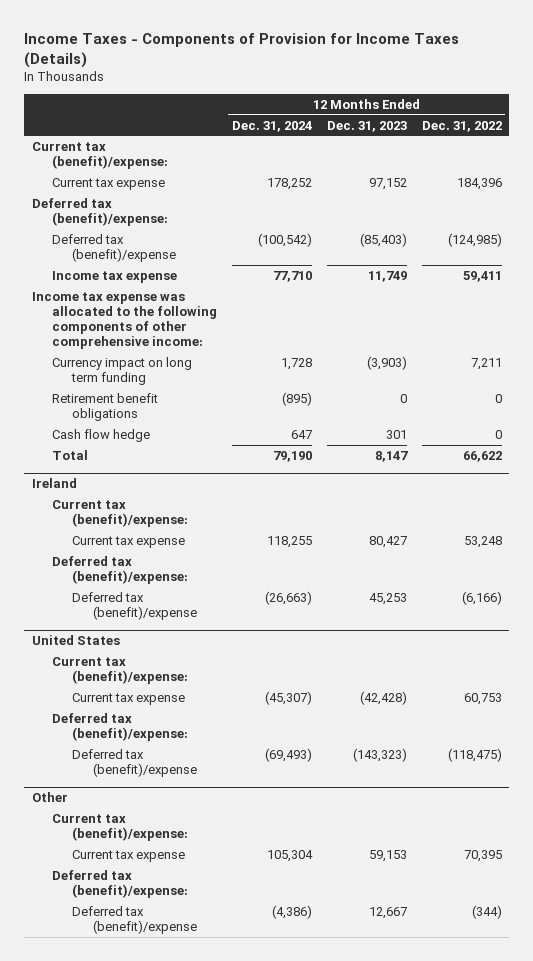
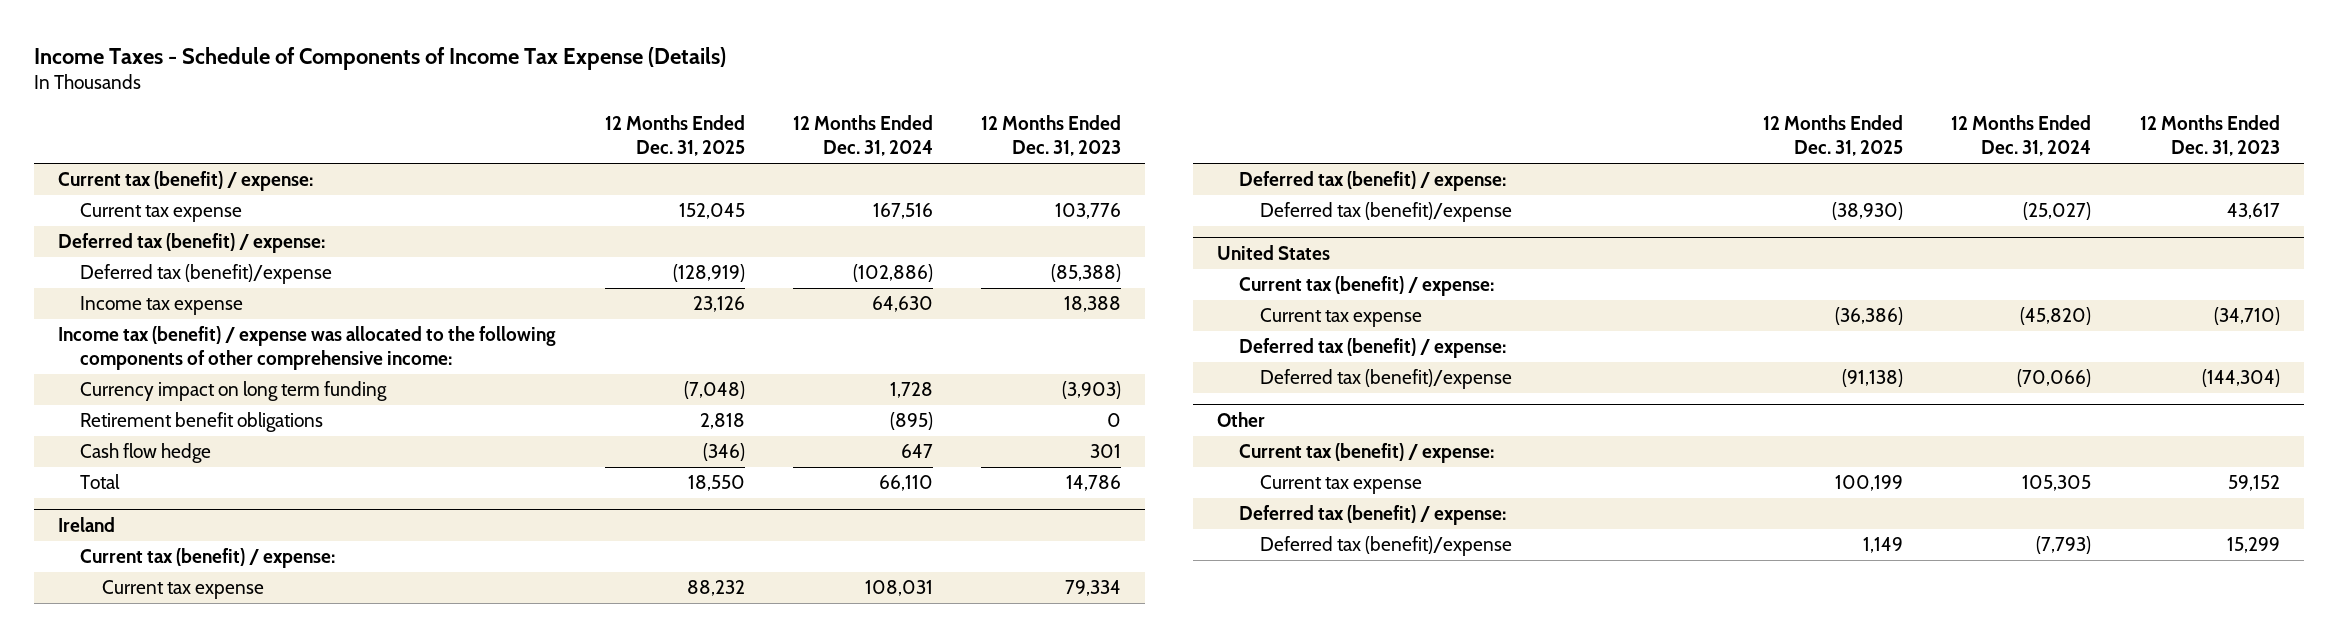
- Income Taxes - Components of Provision for Income Taxes (Details)
+ Income Taxes - Schedule of Components of Income Tax Expense (Details)
- | 12 Months Ended Dec. 31, 2024 | 12 Months Ended Dec. 31, 2023 | 12 Months Ended Dec. 31, 2022
+ | 12 Months Ended Dec. 31, 2025 | 12 Months Ended Dec. 31, 2024 | 12 Months Ended Dec. 31, 2023
- Current tax (benefit)/expense:
- Current tax expense | 178,252 | 97,152 | 184,396
- Deferred tax (benefit)/expense:
- Deferred tax (benefit)/expense | (100,542) | (85,403) | (124,985)
- Income tax expense | 77,710 | 11,749 | 59,411
- Income tax expense was allocated to the following components of other comprehensive income:
+ Current tax (benefit) / expense:
+ Current tax expense | 152,045 | 167,516 | 103,776
+ Deferred tax (benefit) / expense:
+ Deferred tax (benefit)/expense | (128,919) | (102,886) | (85,388)
+ Income tax expense | 23,126 | 64,630 | 18,388
+ Income tax (benefit) / expense was allocated to the following components of other comprehensive income:
- Total | 79,190 | 8,147 | 66,622
+ Total | 18,550 | 66,110 | 14,786
@ Ireland
- Current tax (benefit)/expense:
- Current tax expense | 118,255 | 80,427 | 53,248
- Deferred tax (benefit)/expense:
- Deferred tax (benefit)/expense | (26,663) | 45,253 | (6,166)
+ Current tax (benefit) / expense:
+ Current tax expense | 88,232 | 108,031 | 79,334
+ Deferred tax (benefit) / expense:
+ Deferred tax (benefit)/expense | (38,930) | (25,027) | 43,617
@ United States
- Current tax (benefit)/expense:
- Current tax expense | (45,307) | (42,428) | 60,753
- Deferred tax (benefit)/expense:
- Deferred tax (benefit)/expense | (69,493) | (143,323) | (118,475)
+ Current tax (benefit) / expense:
+ Current tax expense | (36,386) | (45,820) | (34,710)
+ Deferred tax (benefit) / expense:
+ Deferred tax (benefit)/expense | (91,138) | (70,066) | (144,304)
@ Other
- Current tax (benefit)/expense:
- Current tax expense | 105,304 | 59,153 | 70,395
- Deferred tax (benefit)/expense:
- Deferred tax (benefit)/expense | (4,386) | 12,667 | (344)
+ Current tax (benefit) / expense:
+ Current tax expense | 100,199 | 105,305 | 59,152
+ Deferred tax (benefit) / expense:
+ Deferred tax (benefit)/expense | 1,149 | (7,793) | 15,299

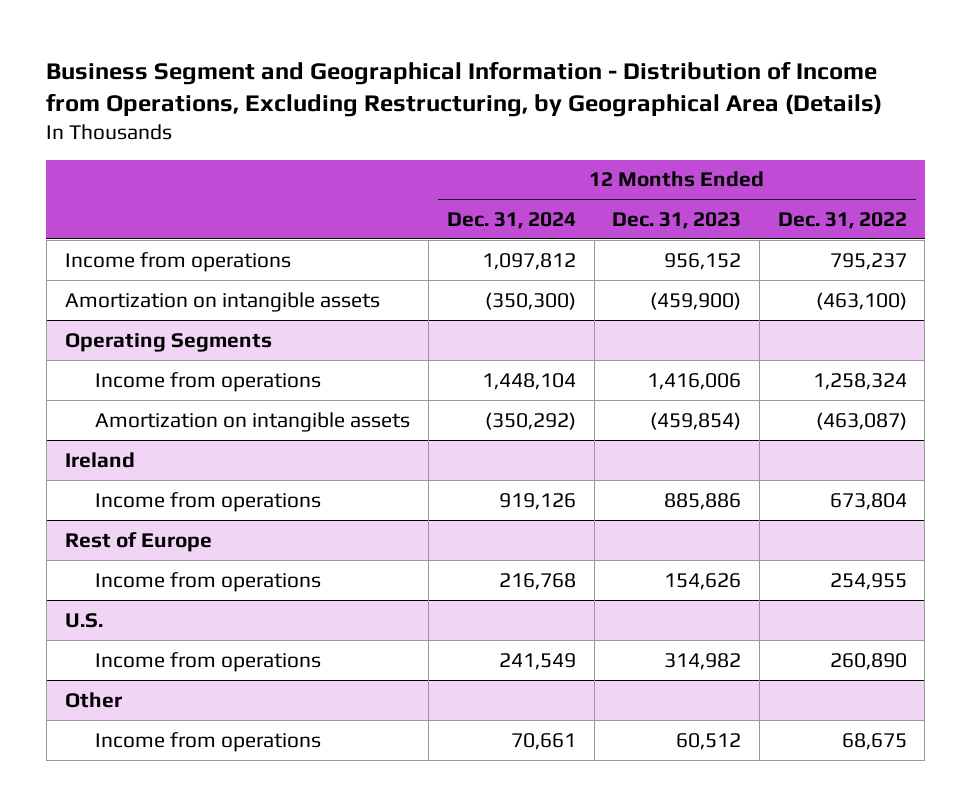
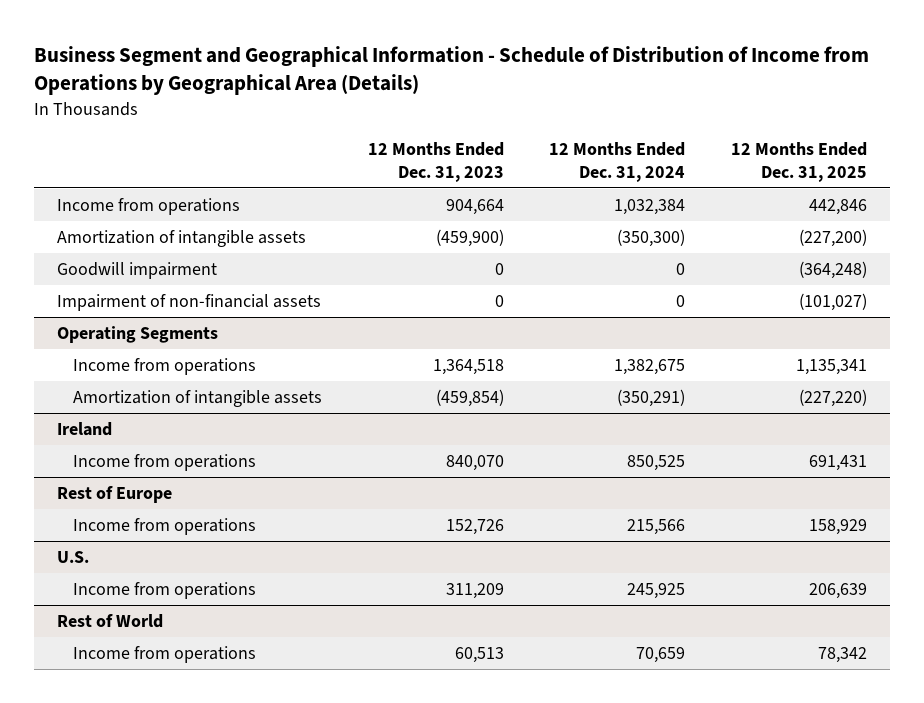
- Business Segment and Geographical Information - Distribution of Income from Operations, Excluding Restructuring, by Geographical Area (Details)
+ Business Segment and Geographical Information - Schedule of Distribution of Income from Operations by Geographical Area (Details)
- | 12 Months Ended Dec. 31, 2024 | 12 Months Ended Dec. 31, 2023 | 12 Months Ended Dec. 31, 2022
+ | 12 Months Ended Dec. 31, 2023 | 12 Months Ended Dec. 31, 2024 | 12 Months Ended Dec. 31, 2025
- Income from operations | 1,097,812 | 956,152 | 795,237
- Amortization on intangible assets | (350,300) | (459,900) | (463,100)
+ Income from operations | 904,664 | 1,032,384 | 442,846
+ Amortization of intangible assets | (459,900) | (350,300) | (227,200)
+ Goodwill impairment | 0 | 0 | (364,248)
+ Impairment of non-financial assets | 0 | 0 | (101,027)
@ Operating Segments
- Income from operations | 1,448,104 | 1,416,006 | 1,258,324
- Amortization on intangible assets | (350,292) | (459,854) | (463,087)
+ Income from operations | 1,364,518 | 1,382,675 | 1,135,341
+ Amortization of intangible assets | (459,854) | (350,291) | (227,220)
@ Ireland
- Income from operations | 919,126 | 885,886 | 673,804
+ Income from operations | 840,070 | 850,525 | 691,431
@ Rest of Europe
- Income from operations | 216,768 | 154,626 | 254,955
+ Income from operations | 152,726 | 215,566 | 158,929
@ U.S.
- Income from operations | 241,549 | 314,982 | 260,890
- Other
- Income from operations | 70,661 | 60,512 | 68,675
@ U.S.
+ Income from operations | 311,209 | 245,925 | 206,639
+ Rest of World
+ Income from operations | 60,513 | 70,659 | 78,342

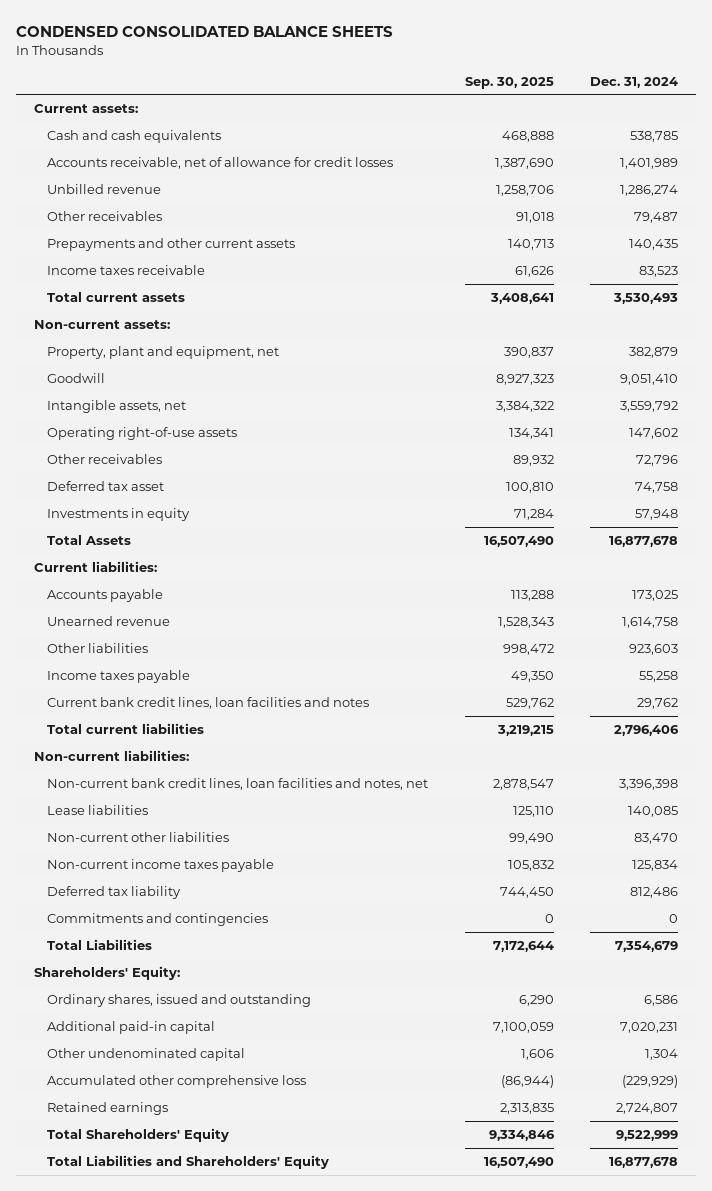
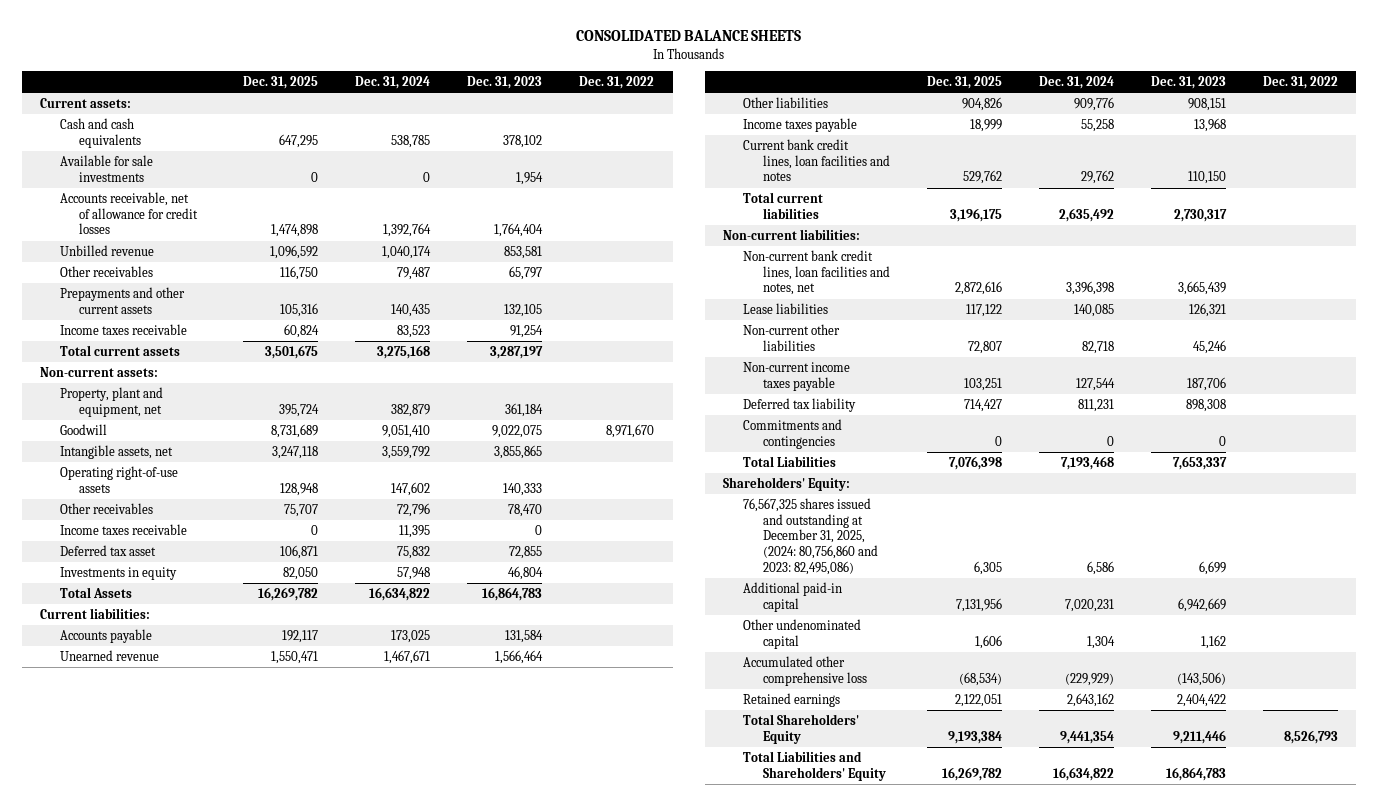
- CONDENSED CONSOLIDATED BALANCE SHEETS
+ CONSOLIDATED BALANCE SHEETS
- | Sep. 30, 2025 | Dec. 31, 2024
+ | Dec. 31, 2025 | Dec. 31, 2024 | Dec. 31, 2023 | Dec. 31, 2022
- Accounts receivable, net of allowance for credit losses | 1,387,690 | 1,401,989
- Unbilled revenue | 1,258,706 | 1,286,274
+ Available for sale investments | 0 | 0 | 1,954 |
+ Accounts receivable, net of allowance for credit losses | 1,474,898 | 1,392,764 | 1,764,404 |
+ Unbilled revenue | 1,096,592 | 1,040,174 | 853,581 |
- Total current assets | 3,408,641 | 3,530,493
+ Total current assets | 3,501,675 | 3,275,168 | 3,287,197 |
- Deferred tax asset | 100,810 | 74,758
+ Income taxes receivable | 0 | 11,395 | 0 |
+ Deferred tax asset | 106,871 | 75,832 | 72,855 |
- Total Assets | 16,507,490 | 16,877,678
+ Total Assets | 16,269,782 | 16,634,822 | 16,864,783 |
- Unearned revenue | 1,528,343 | 1,614,758
- Other liabilities | 998,472 | 923,603
+ Unearned revenue | 1,550,471 | 1,467,671 | 1,566,464 |
+ Other liabilities | 904,826 | 909,776 | 908,151 |
- Total current liabilities | 3,219,215 | 2,796,406
+ Total current liabilities | 3,196,175 | 2,635,492 | 2,730,317 |
- Non-current other liabilities | 99,490 | 83,470
- Non-current income taxes payable | 105,832 | 125,834
- Deferred tax liability | 744,450 | 812,486
+ Non-current other liabilities | 72,807 | 82,718 | 45,246 |
+ Non-current income taxes payable | 103,251 | 127,544 | 187,706 |
+ Deferred tax liability | 714,427 | 811,231 | 898,308 |
- Total Liabilities | 7,172,644 | 7,354,679
+ Total Liabilities | 7,076,398 | 7,193,468 | 7,653,337 |
- Ordinary shares, issued and outstanding | 6,290 | 6,586
+ 76,567,325 shares issued and outstanding at December 31, 2025, (2024: 80,756,860 and 2023: 82,495,086) | 6,305 | 6,586 | 6,699 |
- Retained earnings | 2,313,835 | 2,724,807
- Total Shareholders' Equity | 9,334,846 | 9,522,999
- Total Liabilities and Shareholders' Equity | 16,507,490 | 16,877,678
+ Retained earnings | 2,122,051 | 2,643,162 | 2,404,422 |
+ Total Shareholders' Equity | 9,193,384 | 9,441,354 | 9,211,446 | 8,526,793
+ Total Liabilities and Shareholders' Equity | 16,269,782 | 16,634,822 | 16,864,783 |

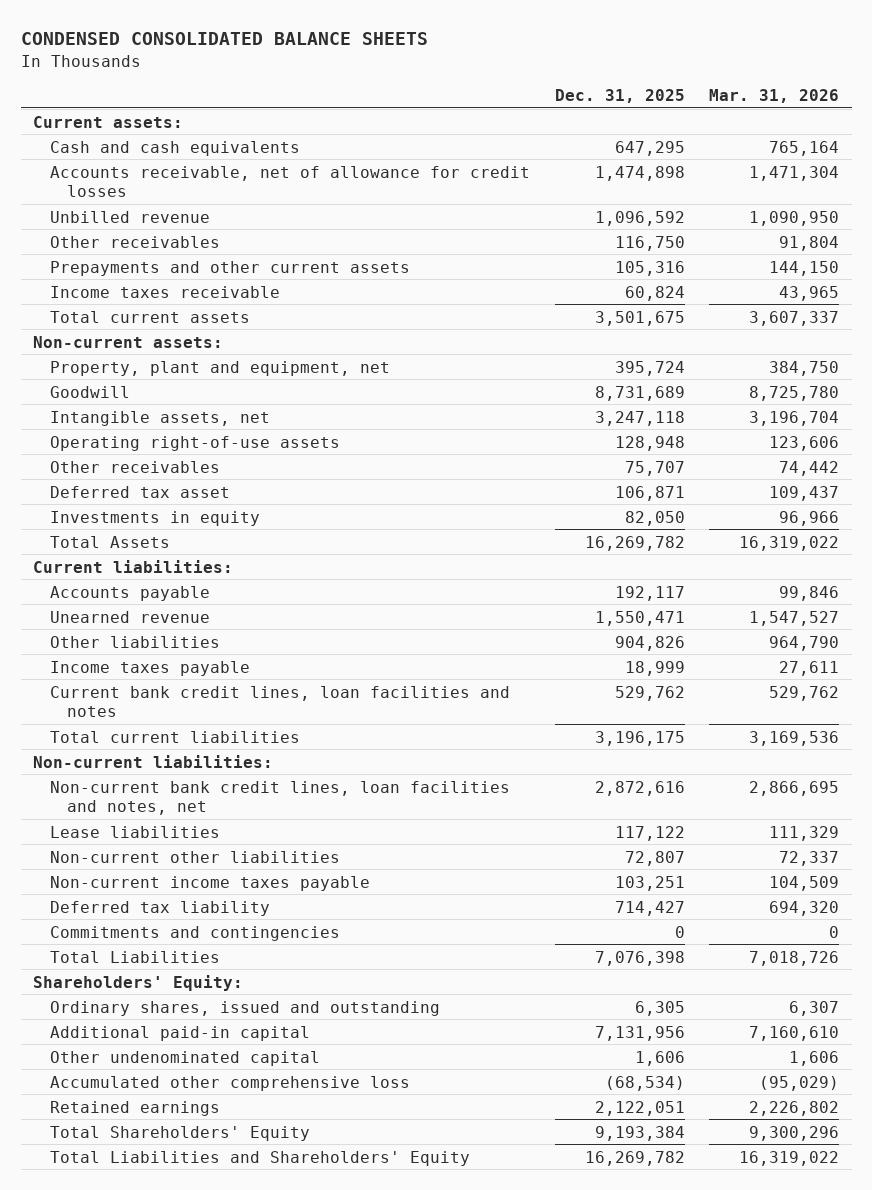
- CONSOLIDATED BALANCE SHEETS
+ CONDENSED CONSOLIDATED BALANCE SHEETS
- | Dec. 31, 2025 | Dec. 31, 2024 | Dec. 31, 2023 | Dec. 31, 2022
+ | Dec. 31, 2025 | Mar. 31, 2026
- Available for sale investments | 0 | 0 | 1,954 |
- Income taxes receivable | 0 | 11,395 | 0 |
- 76,567,325 shares issued and outstanding at December 31, 2025, (2024: 80,756,860 and 2023: 82,495,086) | 6,305 | 6,586 | 6,699 |
+ Ordinary shares, issued and outstanding | 6,305 | 6,307

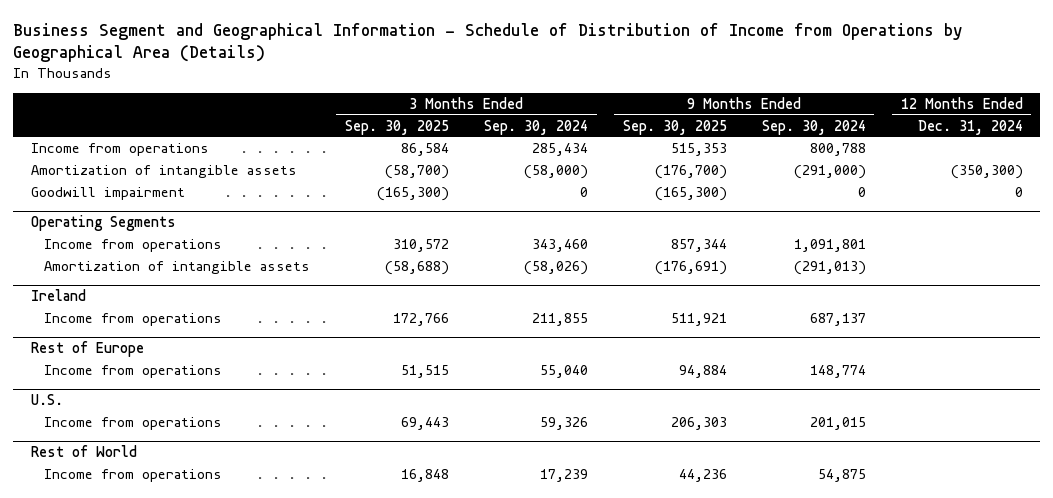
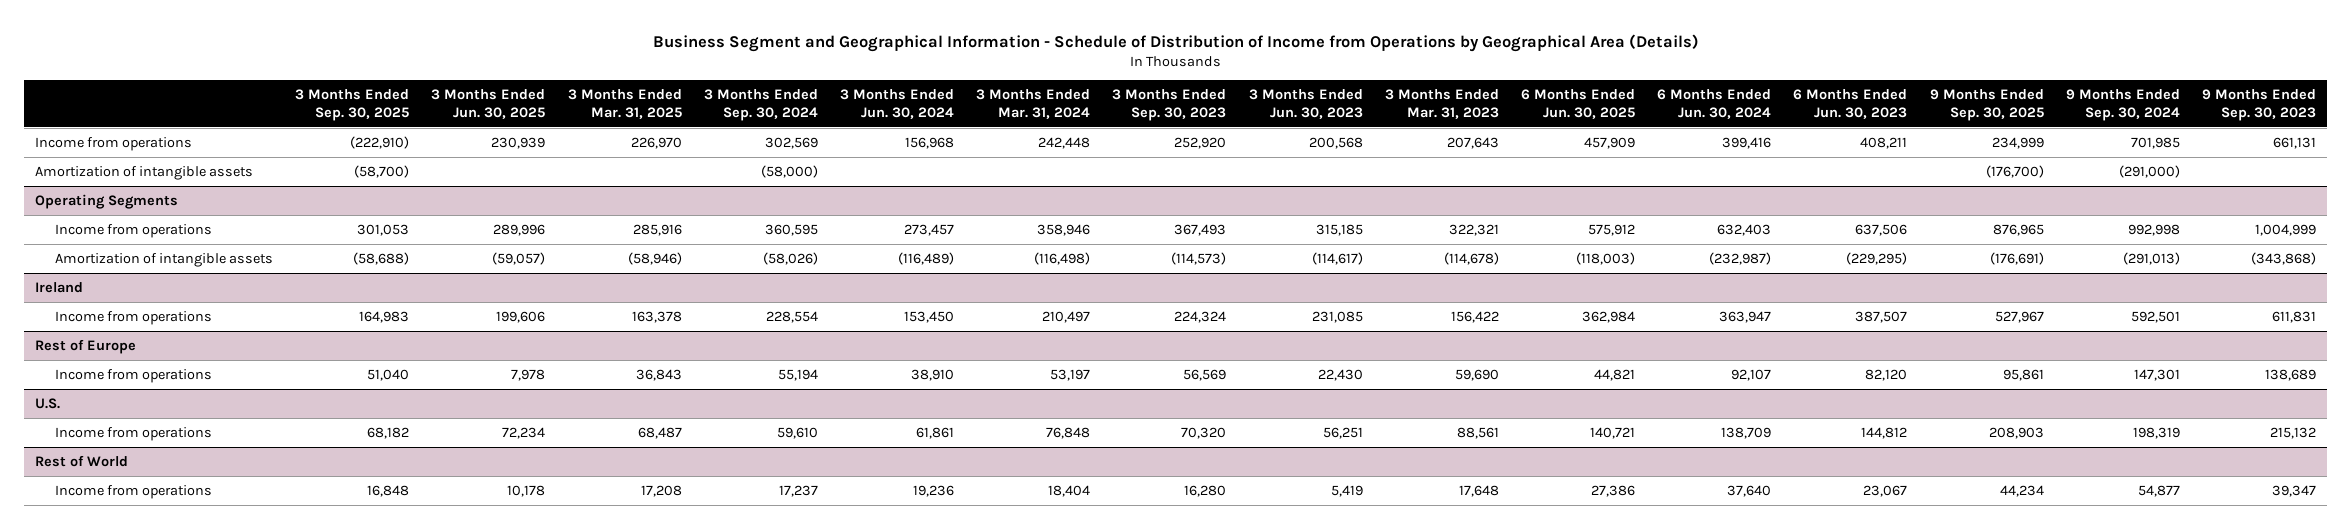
- | 3 Months Ended Sep. 30, 2025 | 3 Months Ended Sep. 30, 2024 | 9 Months Ended Sep. 30, 2025 | 9 Months Ended Sep. 30, 2024 | 12 Months Ended Dec. 31, 2024
+ | 3 Months Ended Sep. 30, 2025 | 3 Months Ended Jun. 30, 2025 | 3 Months Ended Mar. 31, 2025 | 3 Months Ended Sep. 30, 2024 | 3 Months Ended Jun. 30, 2024 | 3 Months Ended Mar. 31, 2024 | 3 Months Ended Sep. 30, 2023 | 3 Months Ended Jun. 30, 2023 | 3 Months Ended Mar. 31, 2023 | 6 Months Ended Jun. 30, 2025 | 6 Months Ended Jun. 30, 2024 | 6 Months Ended Jun. 30, 2023 | 9 Months Ended Sep. 30, 2025 | 9 Months Ended Sep. 30, 2024 | 9 Months Ended Sep. 30, 2023
- Income from operations | 86,584 | 285,434 | 515,353 | 800,788 |
+ Income from operations | (222,910) | 230,939 | 226,970 | 302,569 | 156,968 | 242,448 | 252,920 | 200,568 | 207,643 | 457,909 | 399,416 | 408,211 | 234,999 | 701,985 | 661,131
- Goodwill impairment | (165,300) | 0 | (165,300) | 0 | 0
@ Operating Segments
- Income from operations | 310,572 | 343,460 | 857,344 | 1,091,801 |
+ Income from operations | 301,053 | 289,996 | 285,916 | 360,595 | 273,457 | 358,946 | 367,493 | 315,185 | 322,321 | 575,912 | 632,403 | 637,506 | 876,965 | 992,998 | 1,004,999
@ Ireland
- Income from operations | 172,766 | 211,855 | 511,921 | 687,137 |
+ Income from operations | 164,983 | 199,606 | 163,378 | 228,554 | 153,450 | 210,497 | 224,324 | 231,085 | 156,422 | 362,984 | 363,947 | 387,507 | 527,967 | 592,501 | 611,831
@ Rest of Europe
- Income from operations | 51,515 | 55,040 | 94,884 | 148,774 |
+ Income from operations | 51,040 | 7,978 | 36,843 | 55,194 | 38,910 | 53,197 | 56,569 | 22,430 | 59,690 | 44,821 | 92,107 | 82,120 | 95,861 | 147,301 | 138,689
@ U.S.
- Income from operations | 69,443 | 59,326 | 206,303 | 201,015 |
+ Income from operations | 68,182 | 72,234 | 68,487 | 59,610 | 61,861 | 76,848 | 70,320 | 56,251 | 88,561 | 140,721 | 138,709 | 144,812 | 208,903 | 198,319 | 215,132
@ Rest of World
- Income from operations | 16,848 | 17,239 | 44,236 | 54,875 |
+ Income from operations | 16,848 | 10,178 | 17,208 | 17,237 | 19,236 | 18,404 | 16,280 | 5,419 | 17,648 | 27,386 | 37,640 | 23,067 | 44,234 | 54,877 | 39,347

